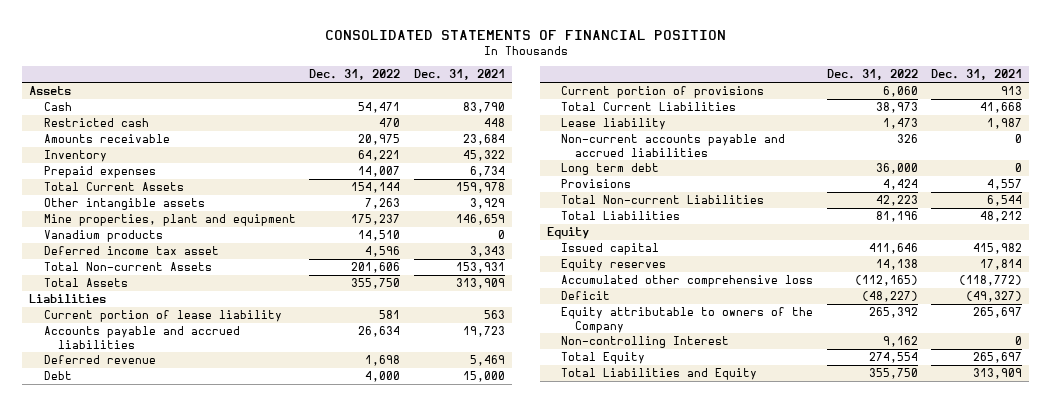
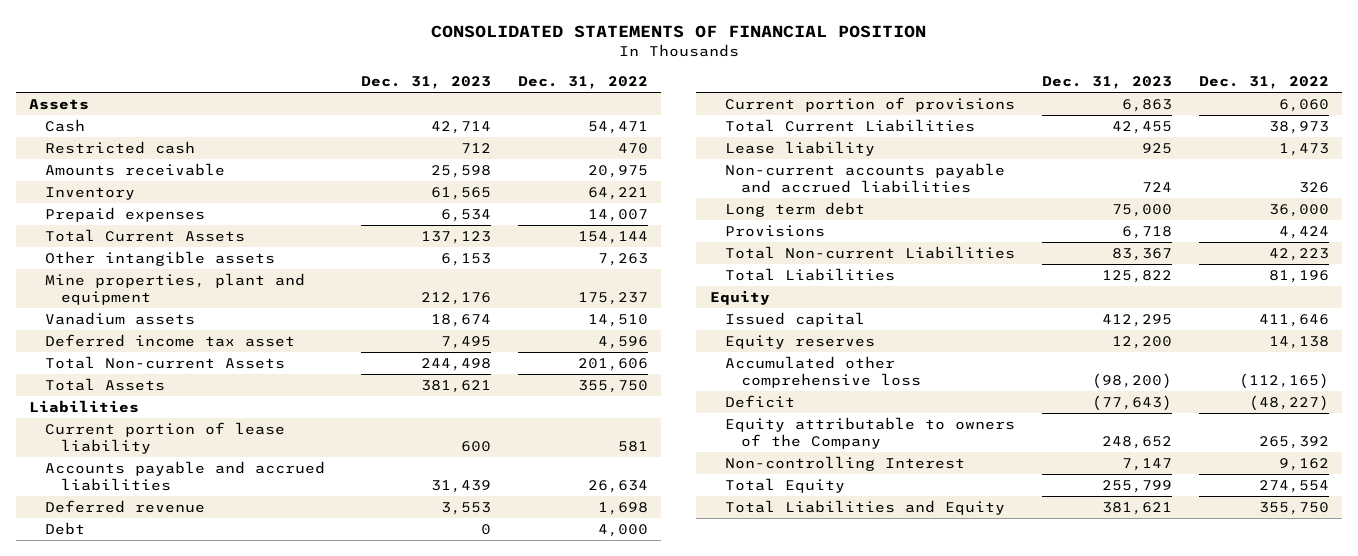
- | Dec. 31, 2022 | Dec. 31, 2021
+ | Dec. 31, 2023 | Dec. 31, 2022
- Vanadium products | 14,510 | 0
+ Vanadium assets | 18,674 | 14,510

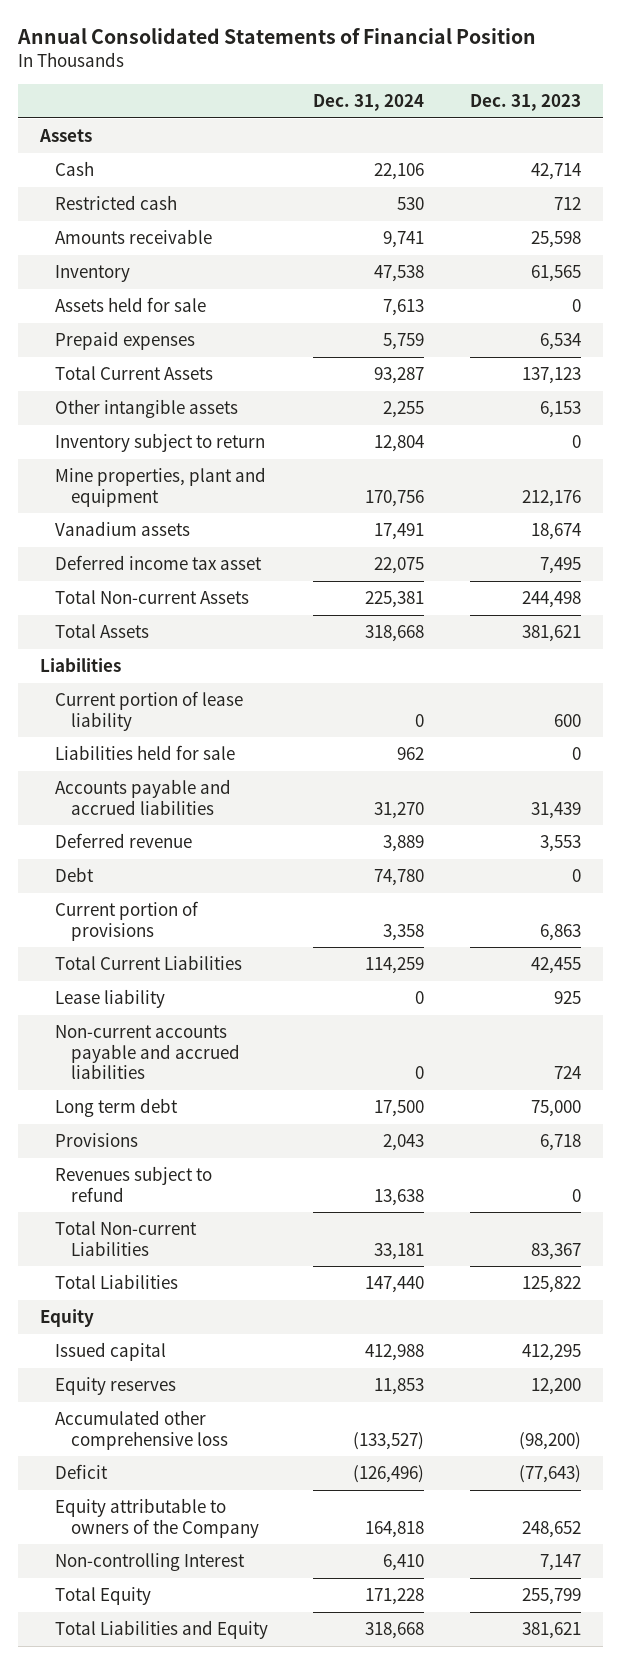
- CONSOLIDATED STATEMENTS OF FINANCIAL POSITION
+ Annual Consolidated Statements of Financial Position
- | Dec. 31, 2023 | Dec. 31, 2022
+ | Dec. 31, 2024 | Dec. 31, 2023
+ Assets held for sale | 7,613 | 0
+ Inventory subject to return | 12,804 | 0
+ Liabilities held for sale | 962 | 0
+ Revenues subject to refund | 13,638 | 0

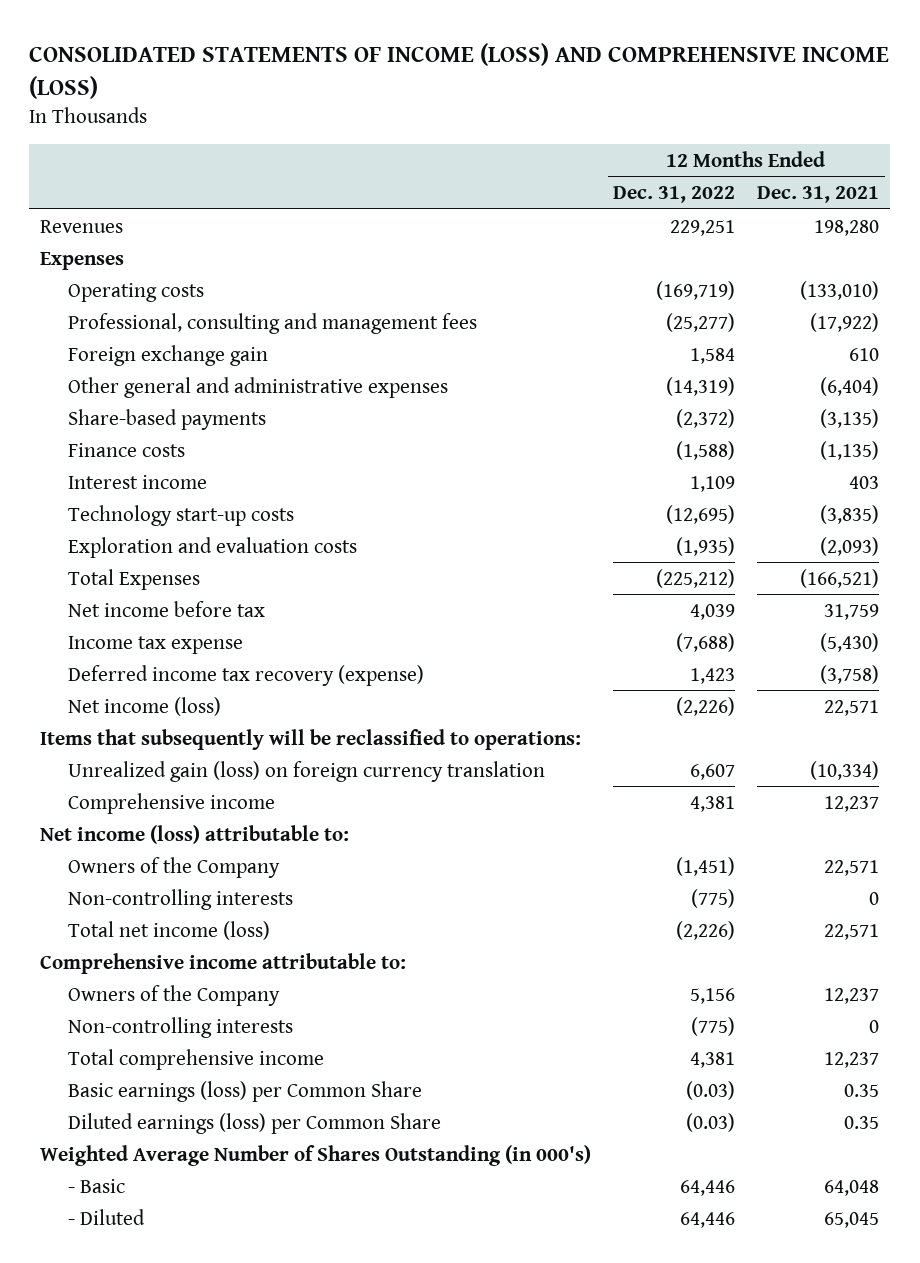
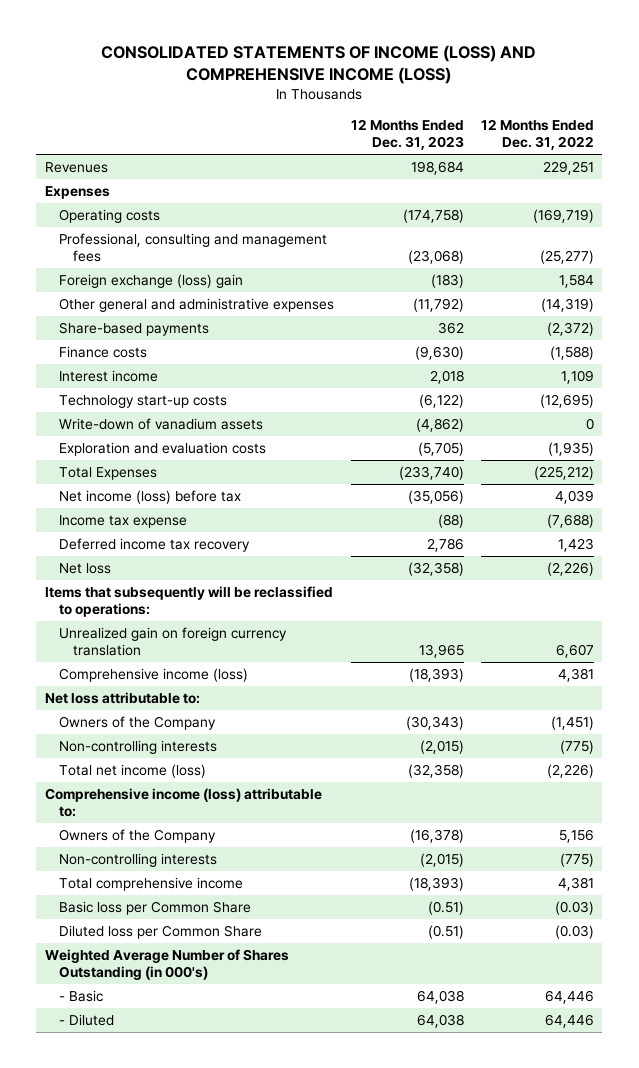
- | 12 Months Ended Dec. 31, 2022 | 12 Months Ended Dec. 31, 2021
+ | 12 Months Ended Dec. 31, 2023 | 12 Months Ended Dec. 31, 2022
- Foreign exchange gain | 1,584 | 610
+ Foreign exchange (loss) gain | (183) | 1,584
+ Write-down of vanadium assets | (4,862) | 0
- Net income before tax | 4,039 | 31,759
+ Net income (loss) before tax | (35,056) | 4,039
- Deferred income tax recovery (expense) | 1,423 | (3,758)
- Net income (loss) | (2,226) | 22,571
+ Deferred income tax recovery | 2,786 | 1,423
+ Net loss | (32,358) | (2,226)
- Unrealized gain (loss) on foreign currency translation | 6,607 | (10,334)
- Comprehensive income | 4,381 | 12,237
- Net income (loss) attributable to:
+ Unrealized gain on foreign currency translation | 13,965 | 6,607
+ Comprehensive income (loss) | (18,393) | 4,381
+ Net loss attributable to:
- Comprehensive income attributable to:
+ Comprehensive income (loss) attributable to:
- Basic earnings (loss) per Common Share | (0.03) | 0.35
- Diluted earnings (loss) per Common Share | (0.03) | 0.35
+ Basic loss per Common Share | (0.51) | (0.03)
+ Diluted loss per Common Share | (0.51) | (0.03)

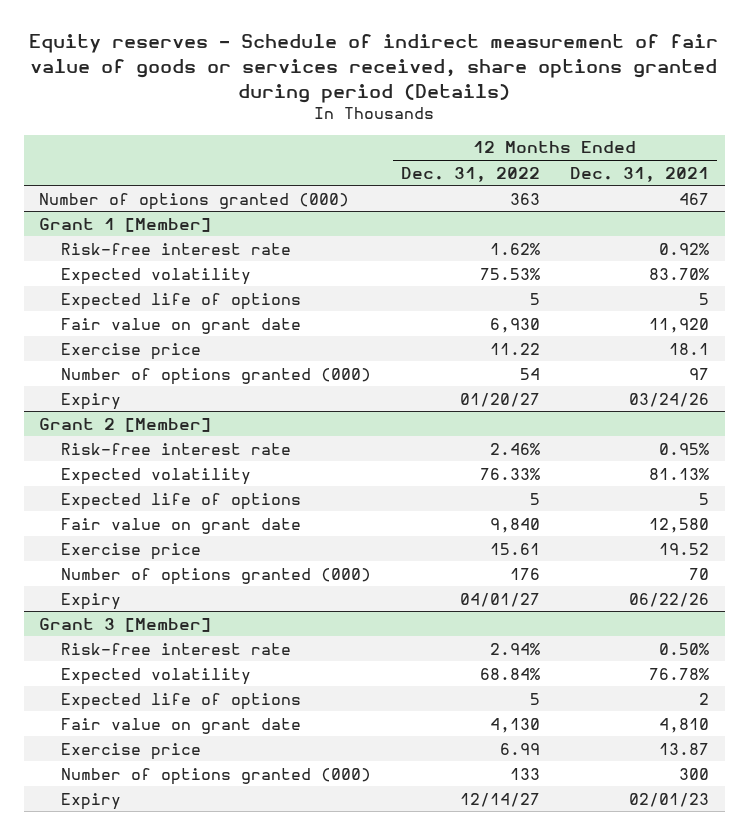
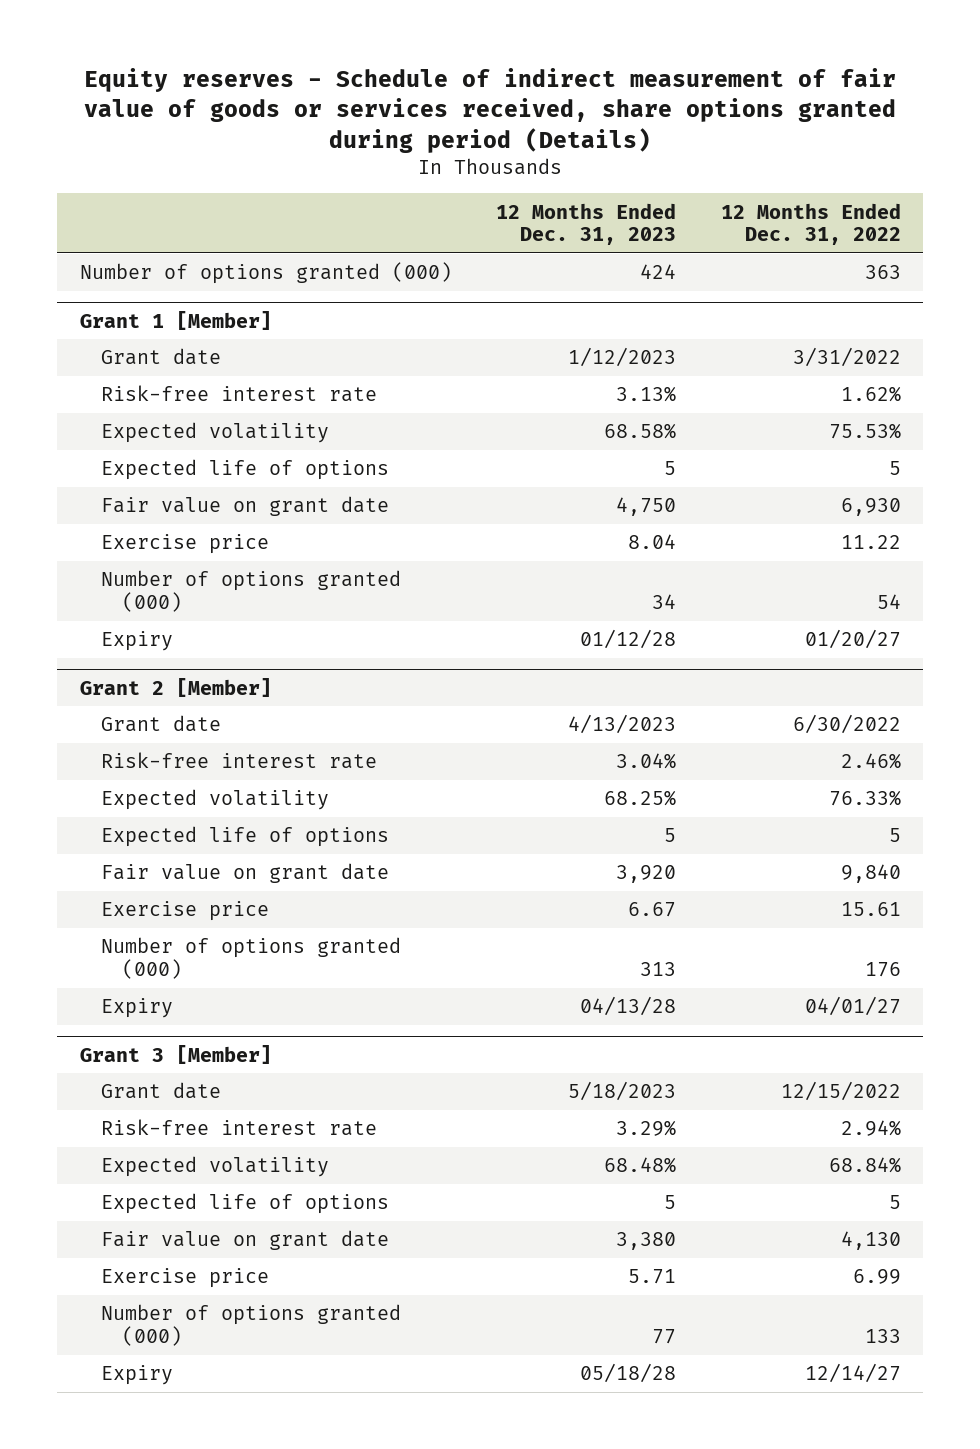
- | 12 Months Ended Dec. 31, 2022 | 12 Months Ended Dec. 31, 2021
+ | 12 Months Ended Dec. 31, 2023 | 12 Months Ended Dec. 31, 2022
@ Grant 1 [Member]
+ Grant date | 1/12/2023 | 3/31/2022
@ Grant 2 [Member]
+ Grant date | 4/13/2023 | 6/30/2022
@ Grant 3 [Member]
+ Grant date | 5/18/2023 | 12/15/2022

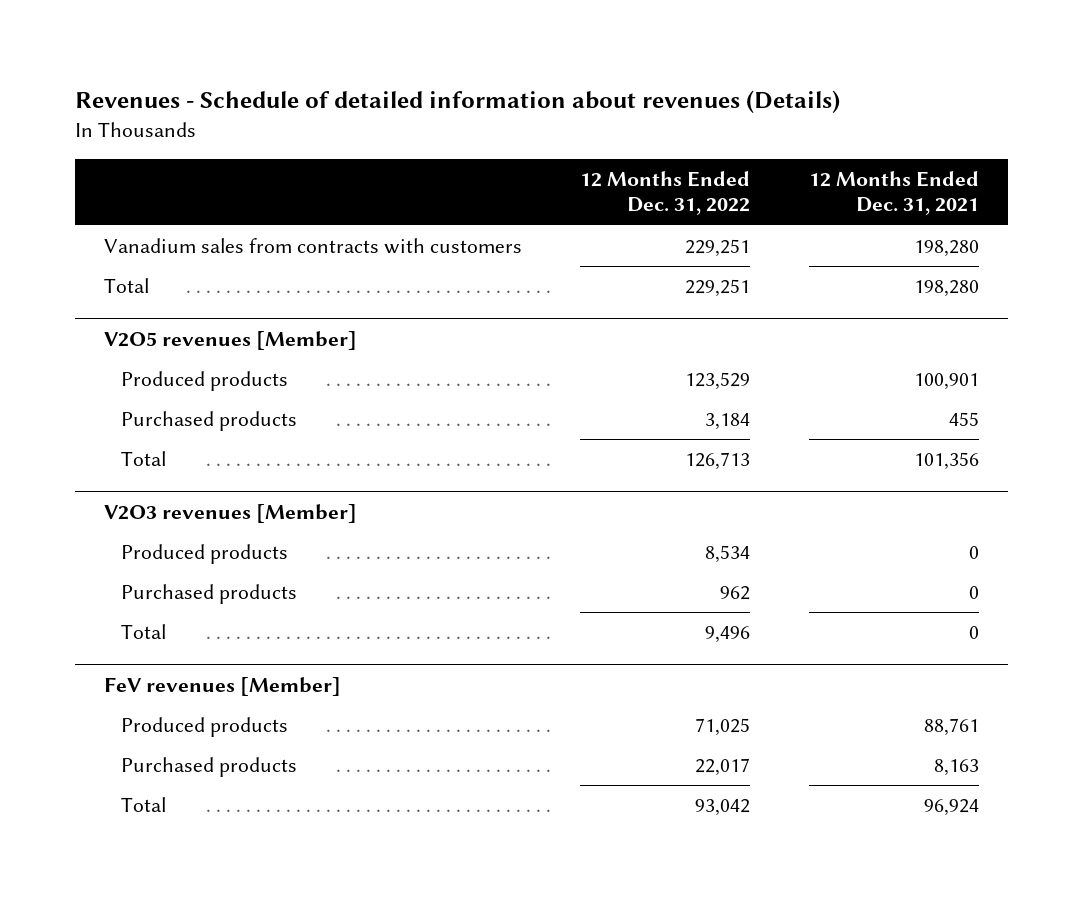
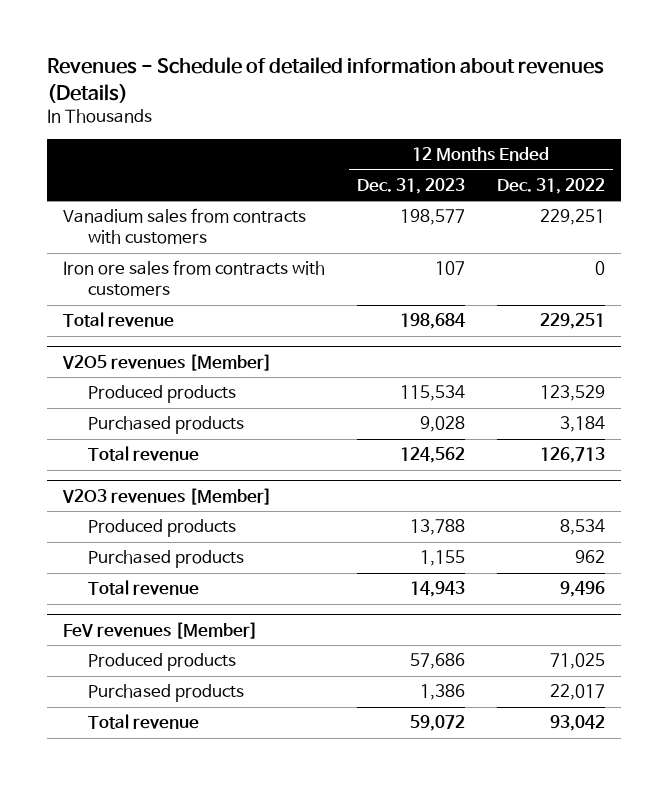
- | 12 Months Ended Dec. 31, 2022 | 12 Months Ended Dec. 31, 2021
+ | 12 Months Ended Dec. 31, 2023 | 12 Months Ended Dec. 31, 2022
- Total | 229,251 | 198,280
+ Iron ore sales from contracts with customers | 107 | 0
+ Total revenue | 198,684 | 229,251
@ V2O5 revenues [Member]
- Total | 126,713 | 101,356
+ Total revenue | 124,562 | 126,713
@ V2O3 revenues [Member]
- Total | 9,496 | 0
+ Total revenue | 14,943 | 9,496
@ FeV revenues [Member]
- Total | 93,042 | 96,924
+ Total revenue | 59,072 | 93,042

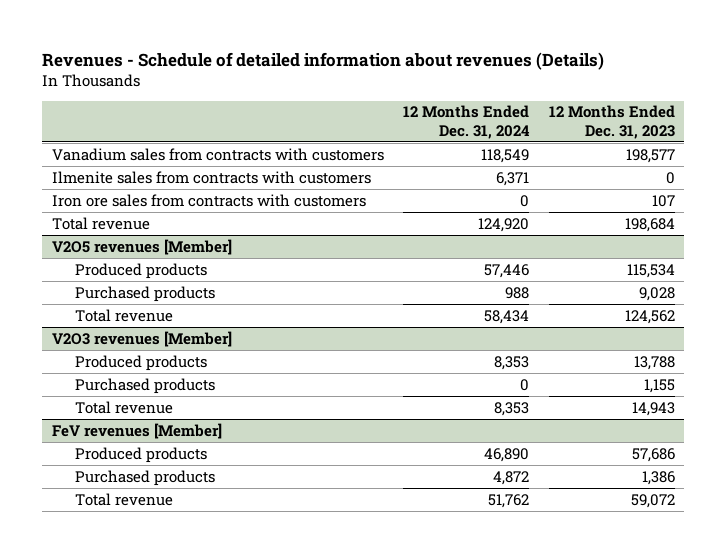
- | 12 Months Ended Dec. 31, 2023 | 12 Months Ended Dec. 31, 2022
+ | 12 Months Ended Dec. 31, 2024 | 12 Months Ended Dec. 31, 2023
+ Ilmenite sales from contracts with customers | 6,371 | 0

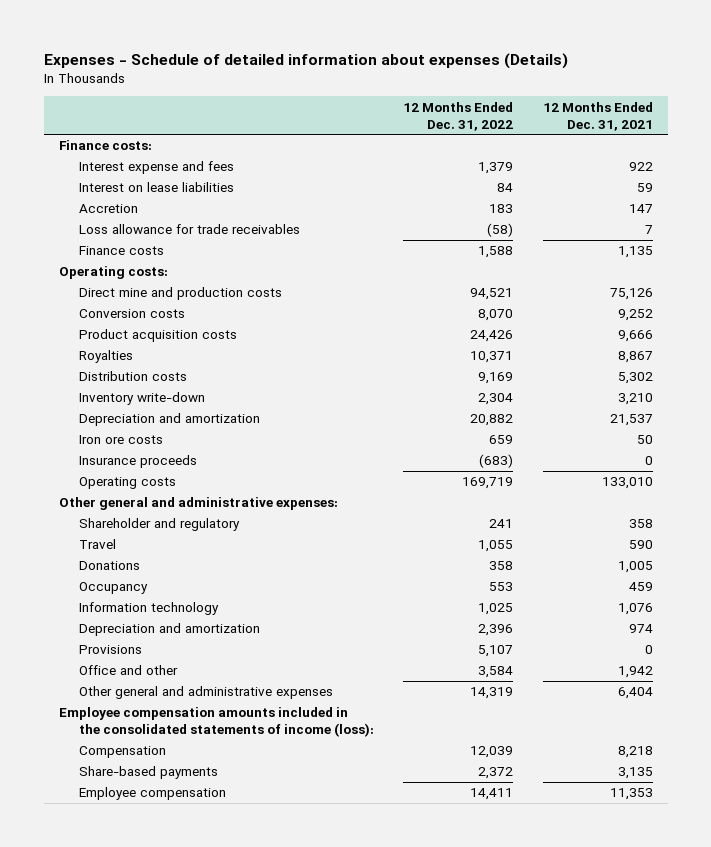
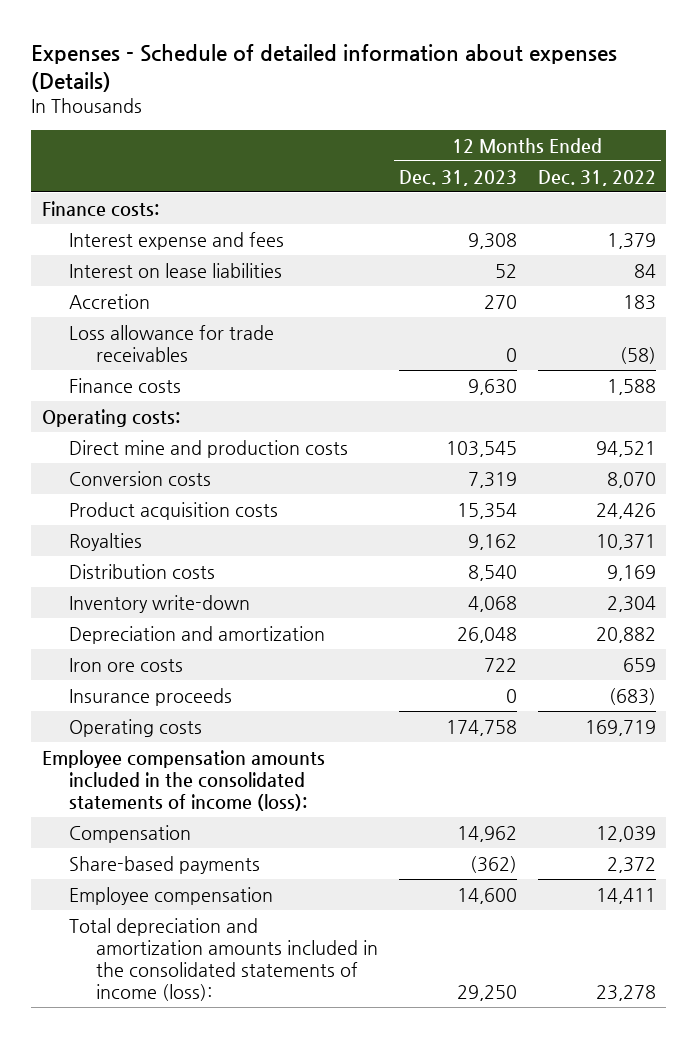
- | 12 Months Ended Dec. 31, 2022 | 12 Months Ended Dec. 31, 2021
+ | 12 Months Ended Dec. 31, 2023 | 12 Months Ended Dec. 31, 2022
- Other general and administrative expenses:
- Shareholder and regulatory | 241 | 358
- Travel | 1,055 | 590
- Donations | 358 | 1,005
- Occupancy | 553 | 459
- Information technology | 1,025 | 1,076
- Depreciation and amortization | 2,396 | 974
- Provisions | 5,107 | 0
- Office and other | 3,584 | 1,942
- Other general and administrative expenses | 14,319 | 6,404
+ Total depreciation and amortization amounts included in the consolidated statements of income (loss): | 29,250 | 23,278

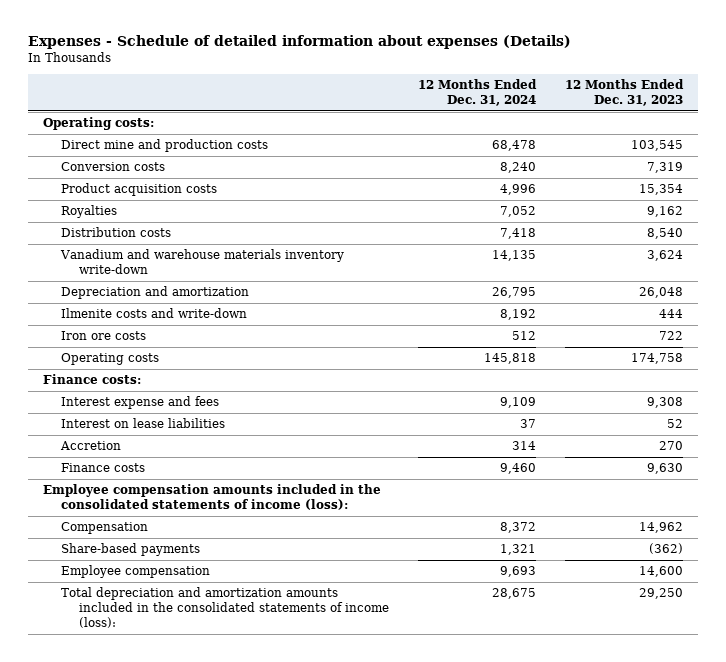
- | 12 Months Ended Dec. 31, 2023 | 12 Months Ended Dec. 31, 2022
+ | 12 Months Ended Dec. 31, 2024 | 12 Months Ended Dec. 31, 2023
- Loss allowance for trade receivables | 0 | (58)
- Inventory write-down | 4,068 | 2,304
+ Vanadium and warehouse materials inventory write-down | 14,135 | 3,624
+ Ilmenite costs and write-down | 8,192 | 444
- Insurance proceeds | 0 | (683)
moved down: Finance costs:
moved down: Interest expense and fees | 9,109 | 9,308
moved down: Interest on lease liabilities | 37 | 52
moved down: Accretion | 314 | 270
moved down: Finance costs | 9,460 | 9,630

